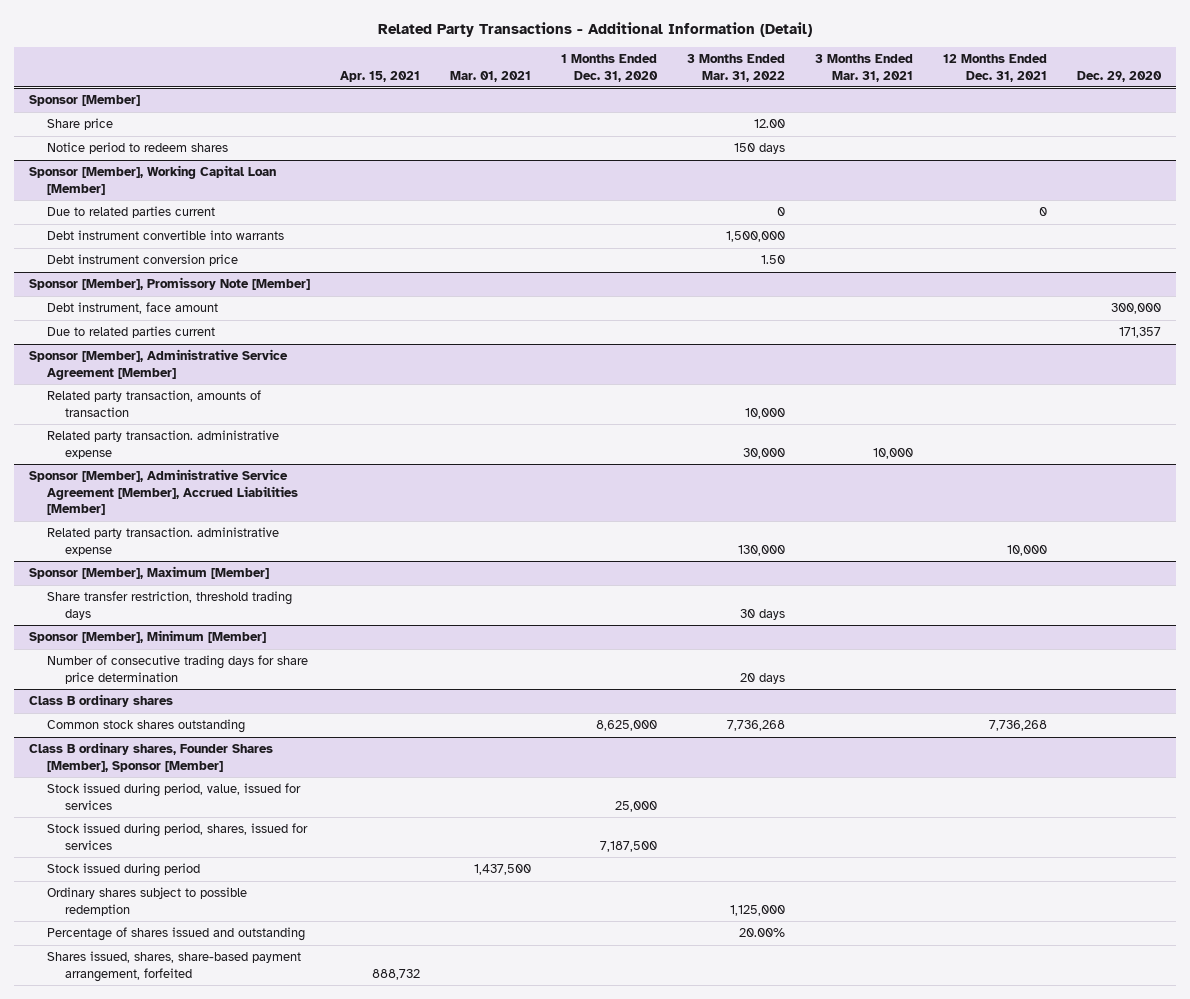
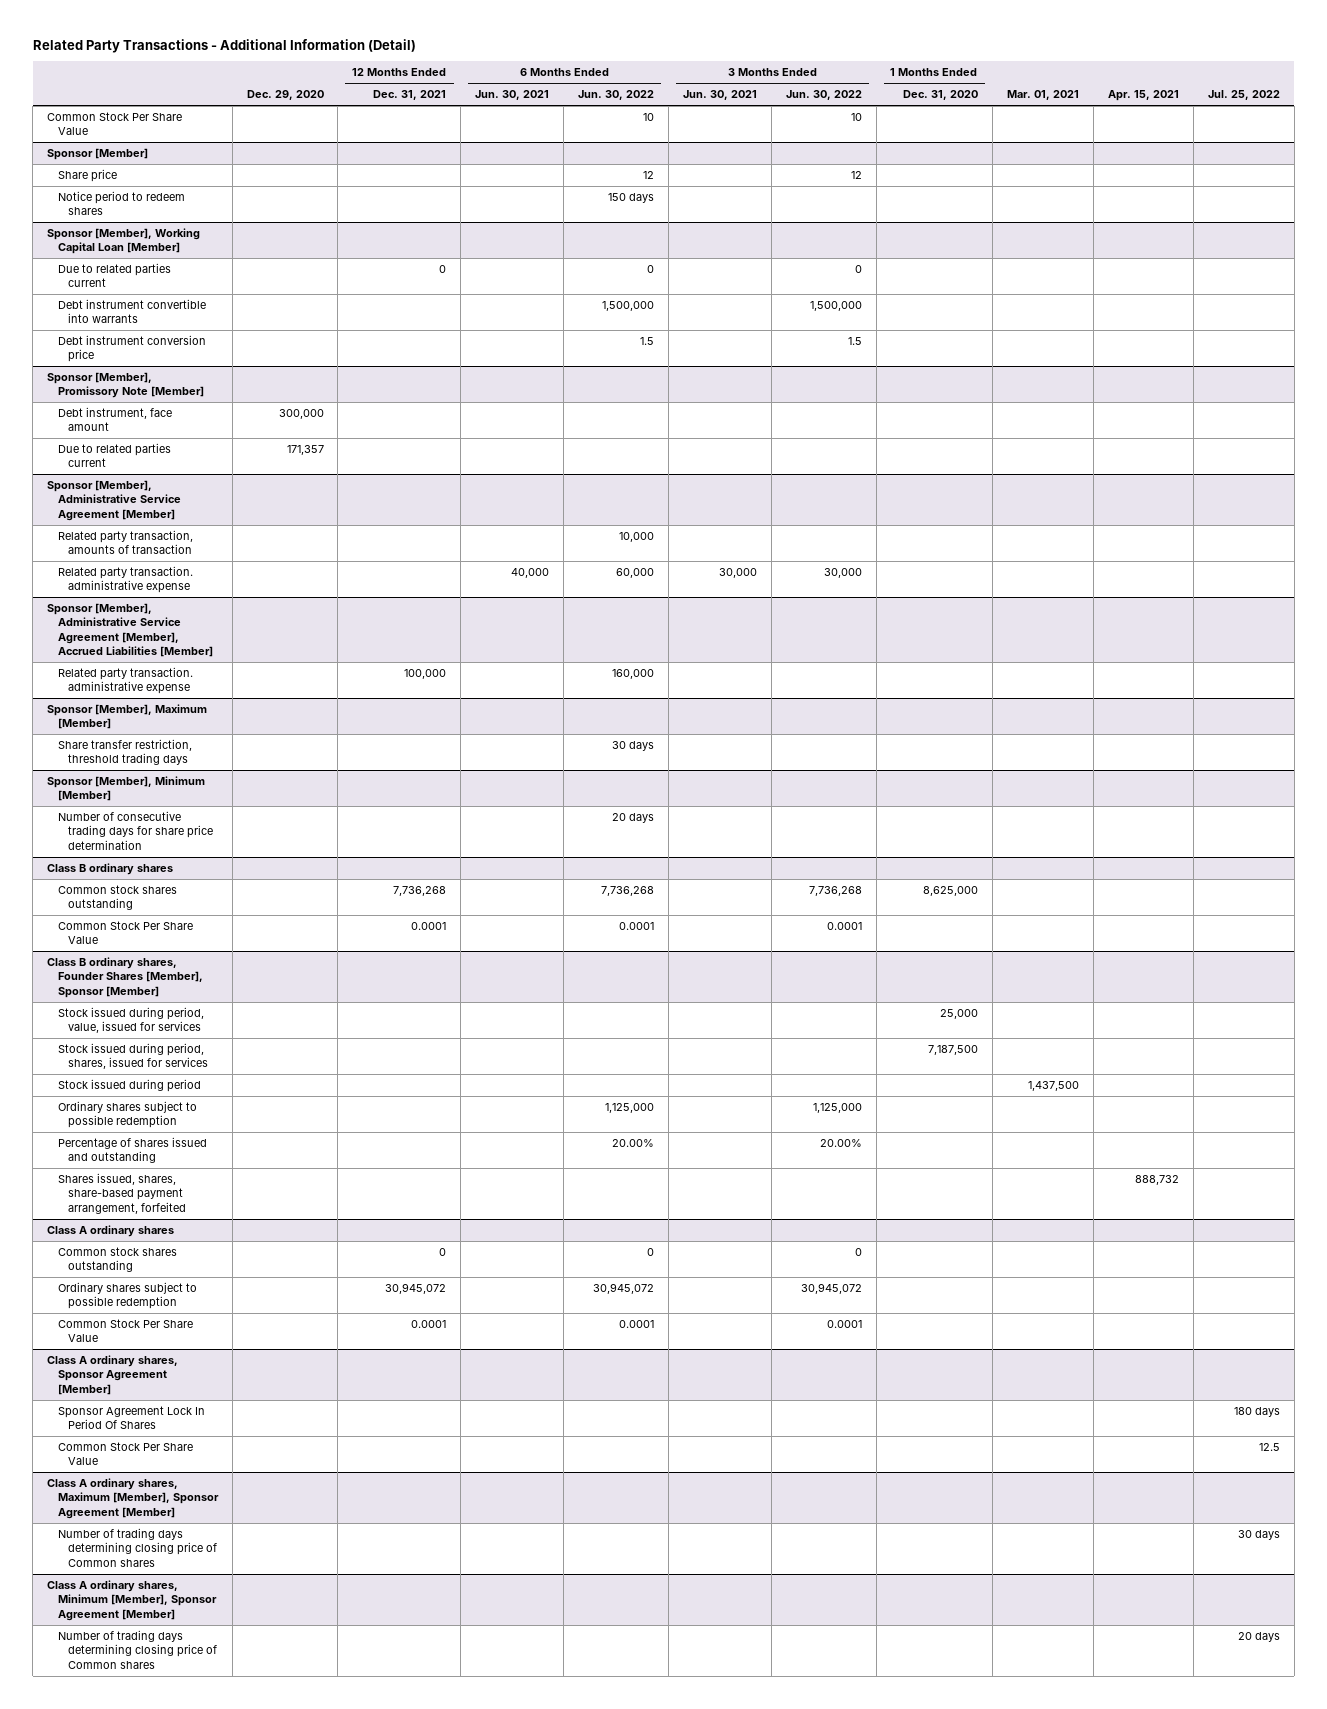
- | Apr. 15, 2021 | Mar. 01, 2021 | 1 Months Ended Dec. 31, 2020 | 3 Months Ended Mar. 31, 2022 | 3 Months Ended Mar. 31, 2021 | 12 Months Ended Dec. 31, 2021 | Dec. 29, 2020
+ | Dec. 29, 2020 | 12 Months Ended Dec. 31, 2021 | 6 Months Ended Jun. 30, 2021 | 6 Months Ended Jun. 30, 2022 | 3 Months Ended Jun. 30, 2021 | 3 Months Ended Jun. 30, 2022 | 1 Months Ended Dec. 31, 2020 | Mar. 01, 2021 | Apr. 15, 2021 | Jul. 25, 2022
+ Common Stock Per Share Value | | | | 10 | | 10 | | | |
@ Sponsor [Member], Administrative Service Agreement [Member], Accrued Liabilities [Member]
- Related party transaction. administrative expense | | | | 130,000 | | 10,000 |
+ Related party transaction. administrative expense | | 100,000 | | 160,000 | | | | | |
@ Class B ordinary shares
+ Common Stock Per Share Value | | 0.0001 | | 0.0001 | | 0.0001 | | | |
+ Class A ordinary shares
+ Common stock shares outstanding | | 0 | | 0 | | 0 | | | |
+ Ordinary shares subject to possible redemption | | 30,945,072 | | 30,945,072 | | 30,945,072 | | | |
+ Common Stock Per Share Value | | 0.0001 | | 0.0001 | | 0.0001 | | | |
+ Class A ordinary shares, Sponsor Agreement [Member]
+ Sponsor Agreement Lock In Period Of Shares | | | | | | | | | | 180 days
+ Common Stock Per Share Value | | | | | | | | | | 12.5
+ Class A ordinary shares, Maximum [Member], Sponsor Agreement [Member]
+ Number of trading days determining closing price of Common shares | | | | | | | | | | 30 days
+ Class A ordinary shares, Minimum [Member], Sponsor Agreement [Member]
+ Number of trading days determining closing price of Common shares | | | | | | | | | | 20 days

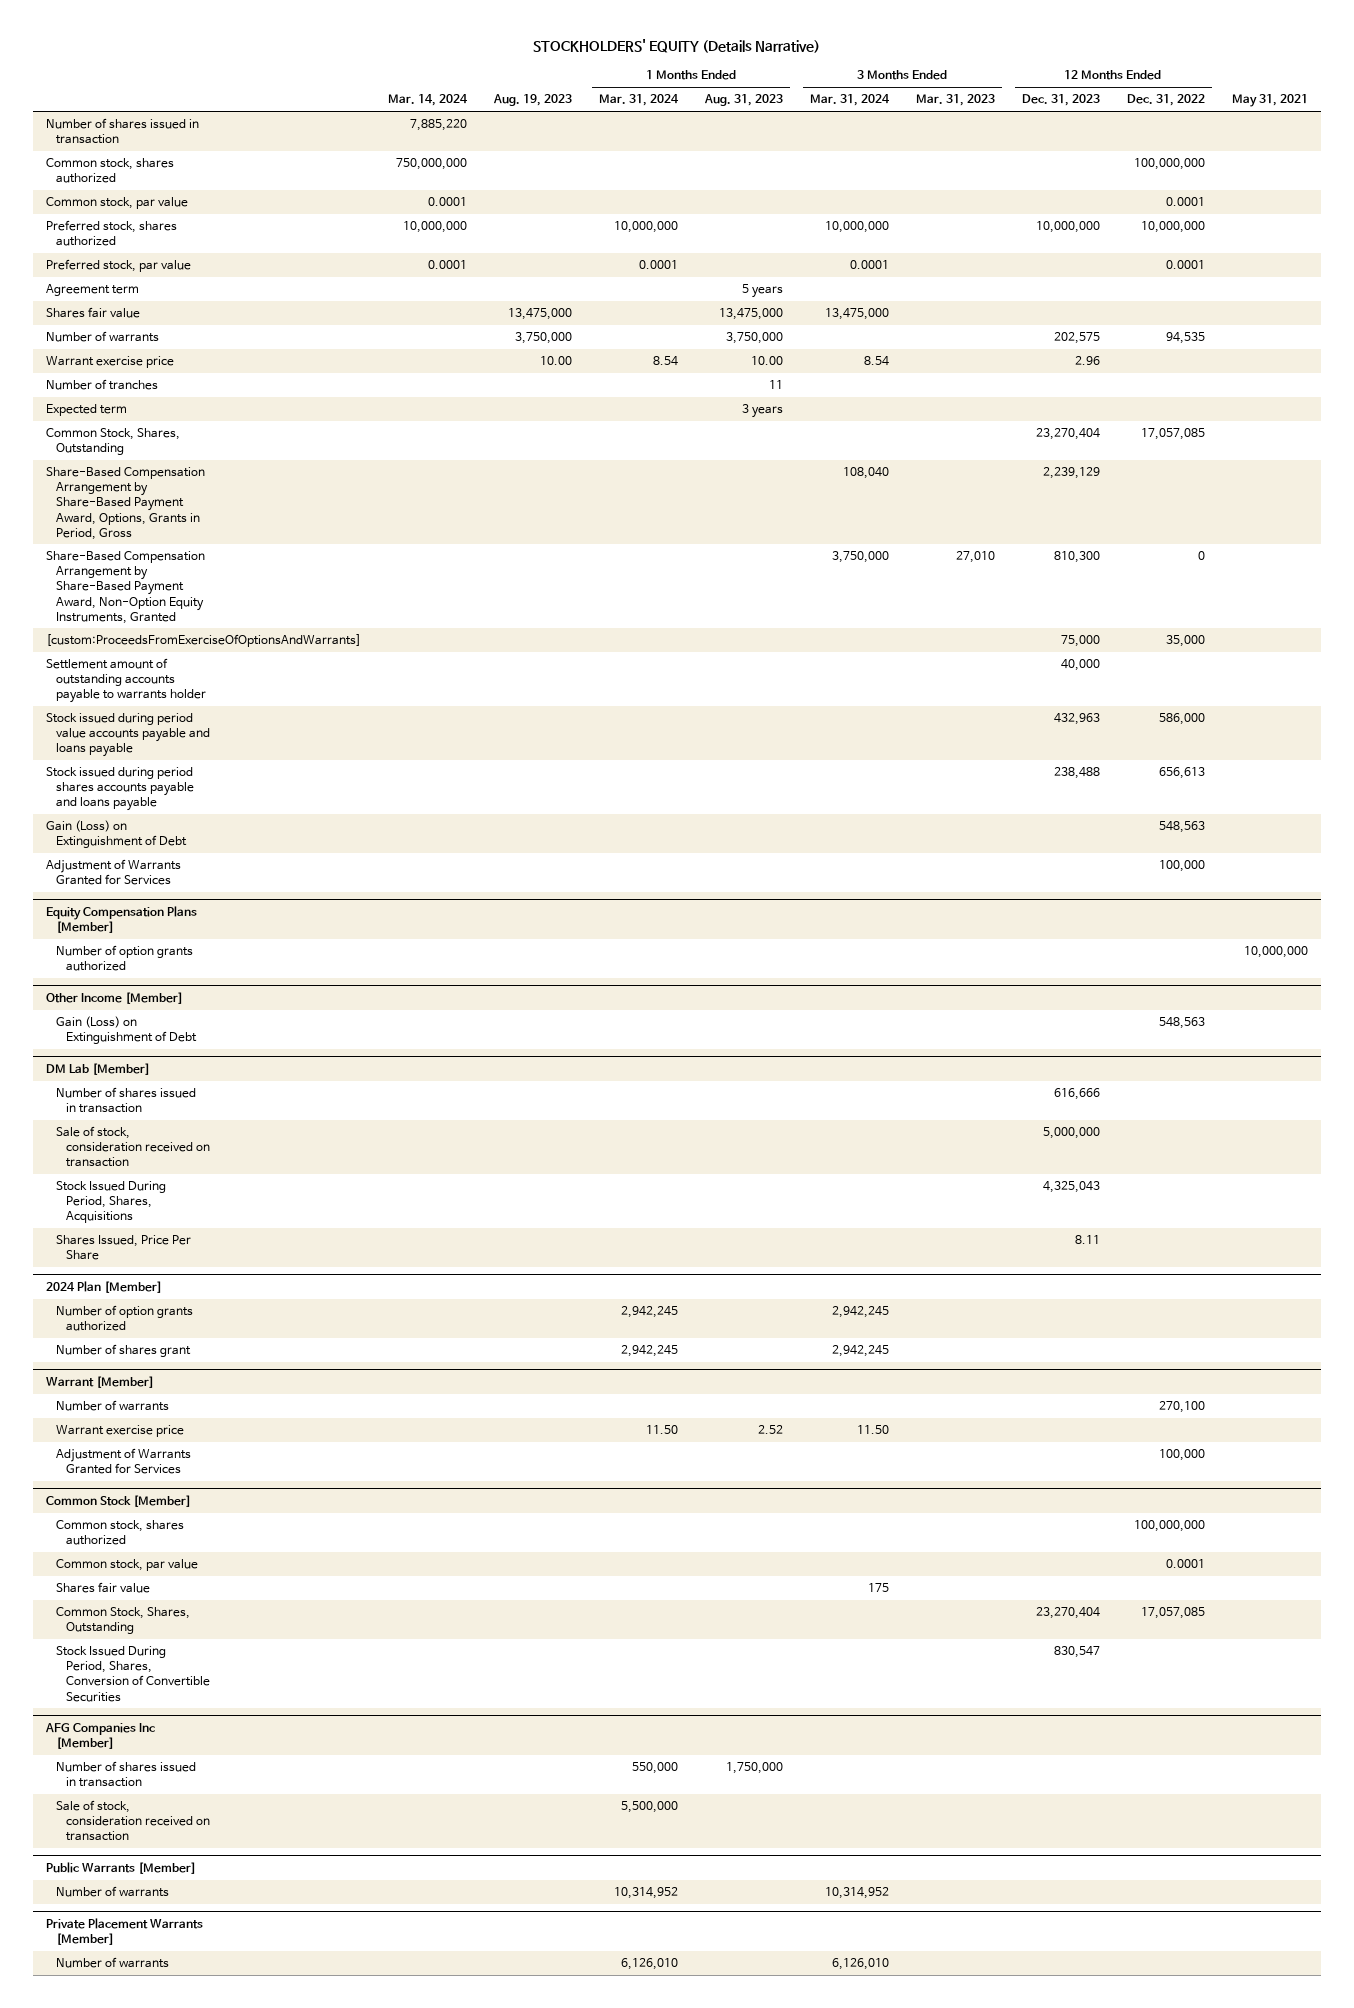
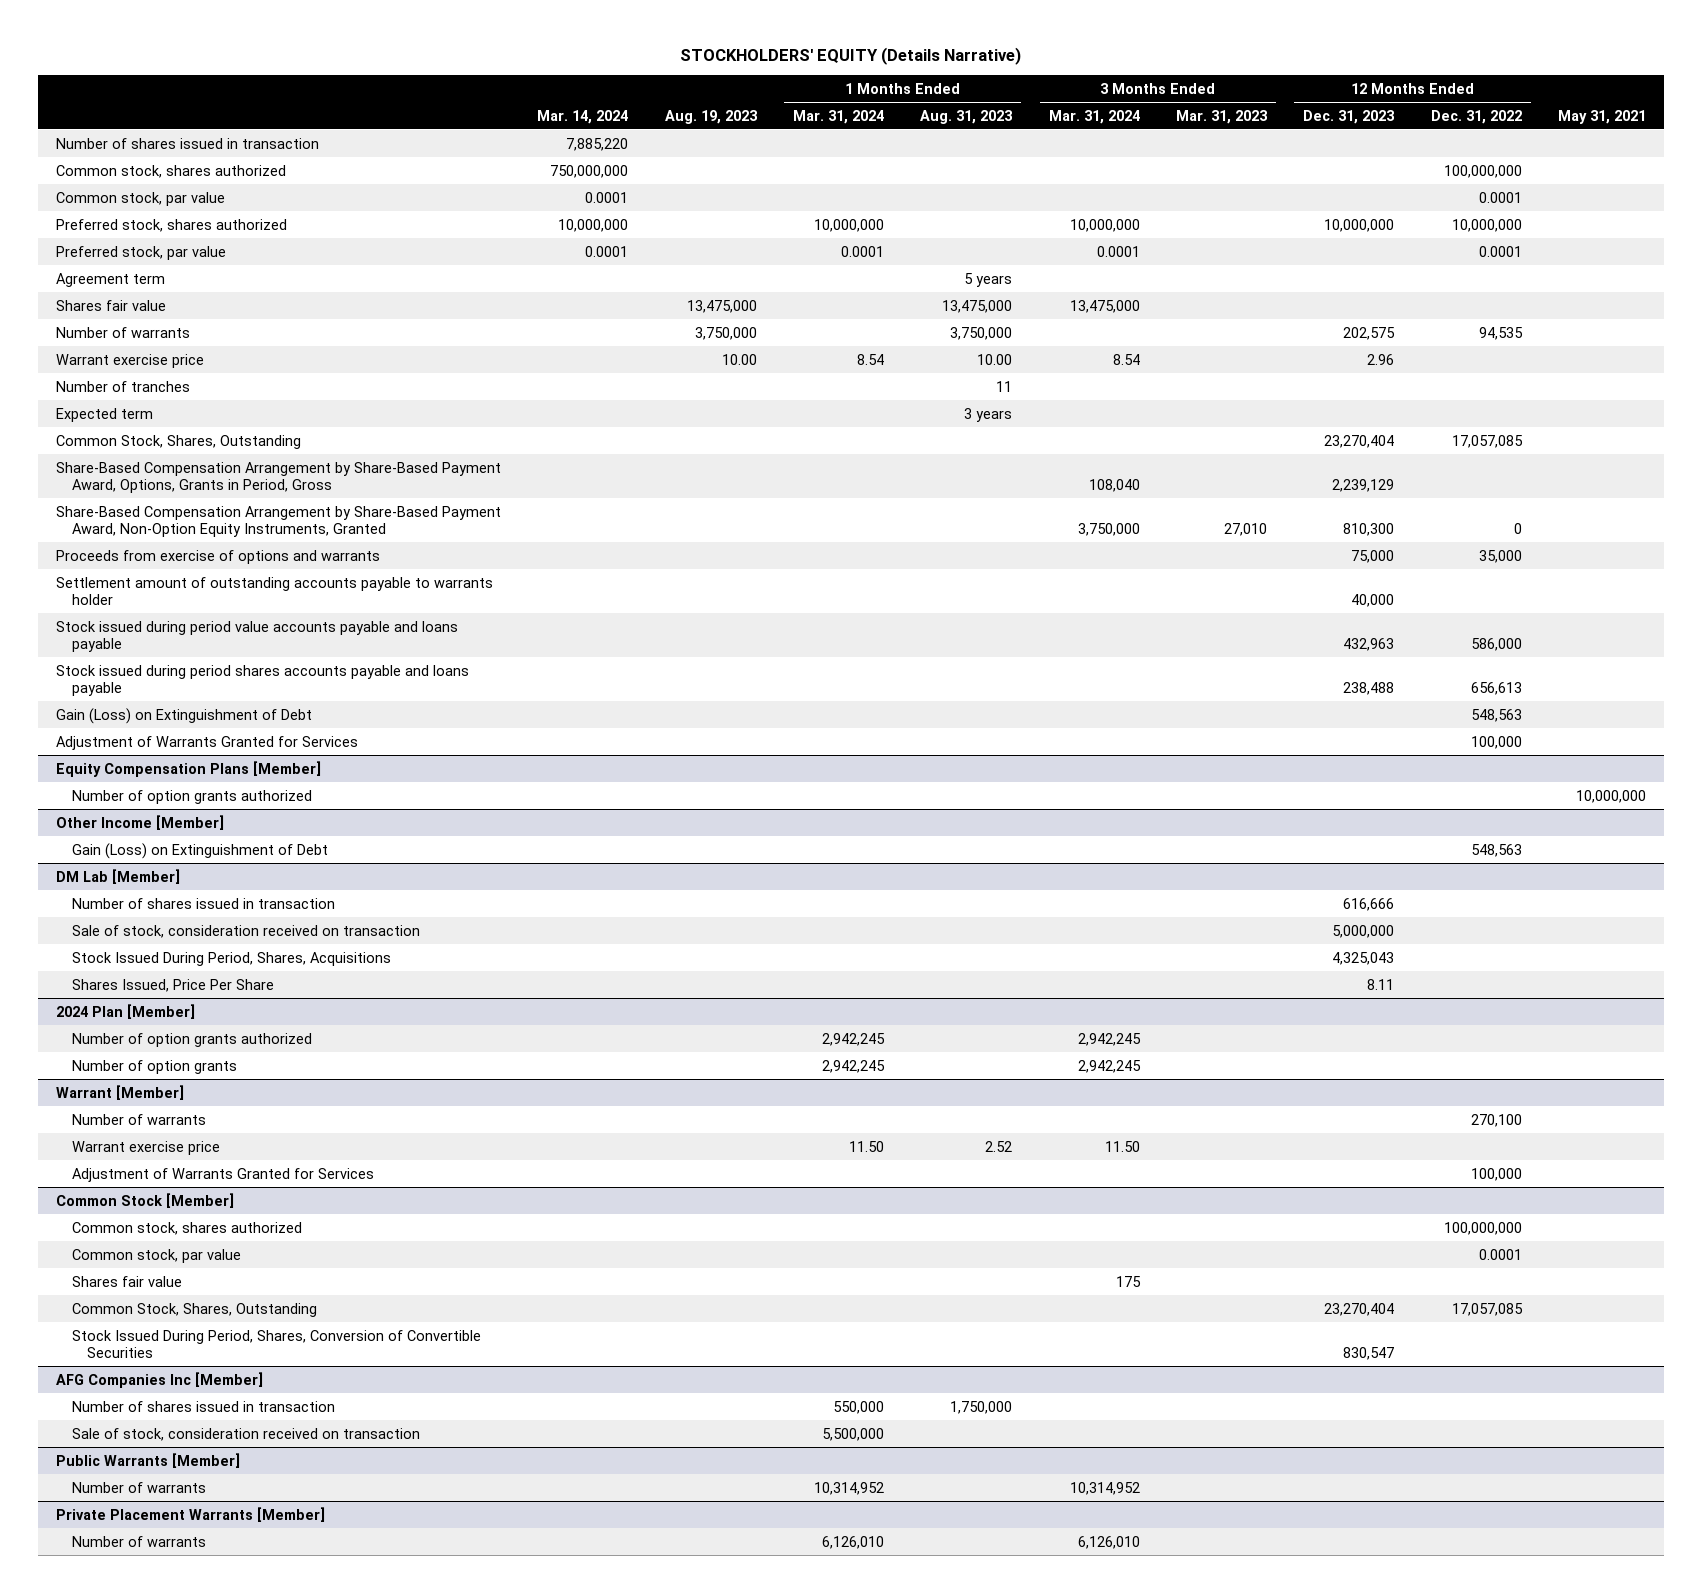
- [custom:ProceedsFromExerciseOfOptionsAndWarrants] | | | | | | | 75,000 | 35,000 |
+ Proceeds from exercise of options and warrants | | | | | | | 75,000 | 35,000 |
@ 2024 Plan [Member]
- Number of shares grant | | | 2,942,245 | | 2,942,245 | | | |
+ Number of option grants | | | 2,942,245 | | 2,942,245 | | | |

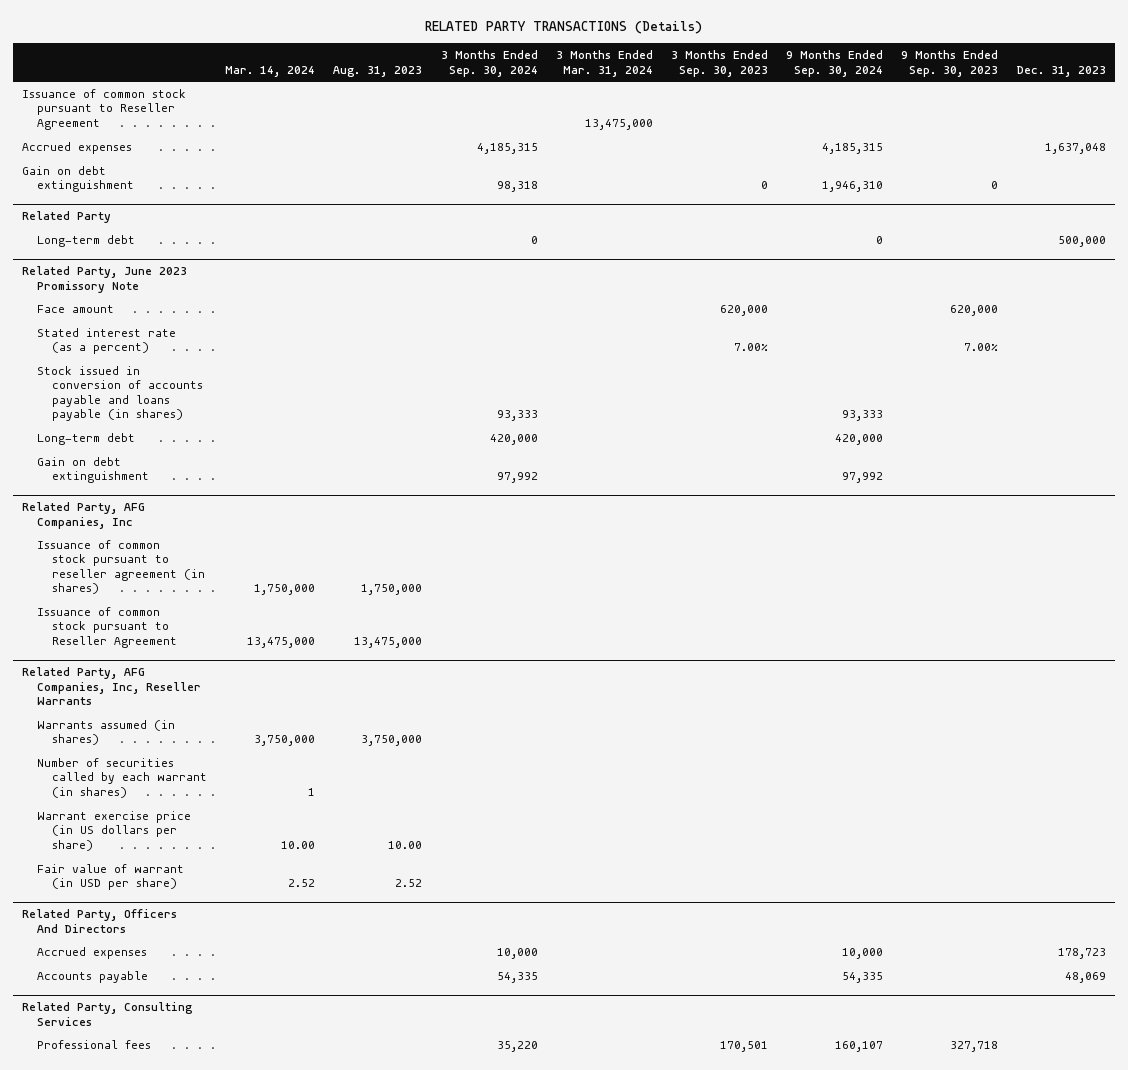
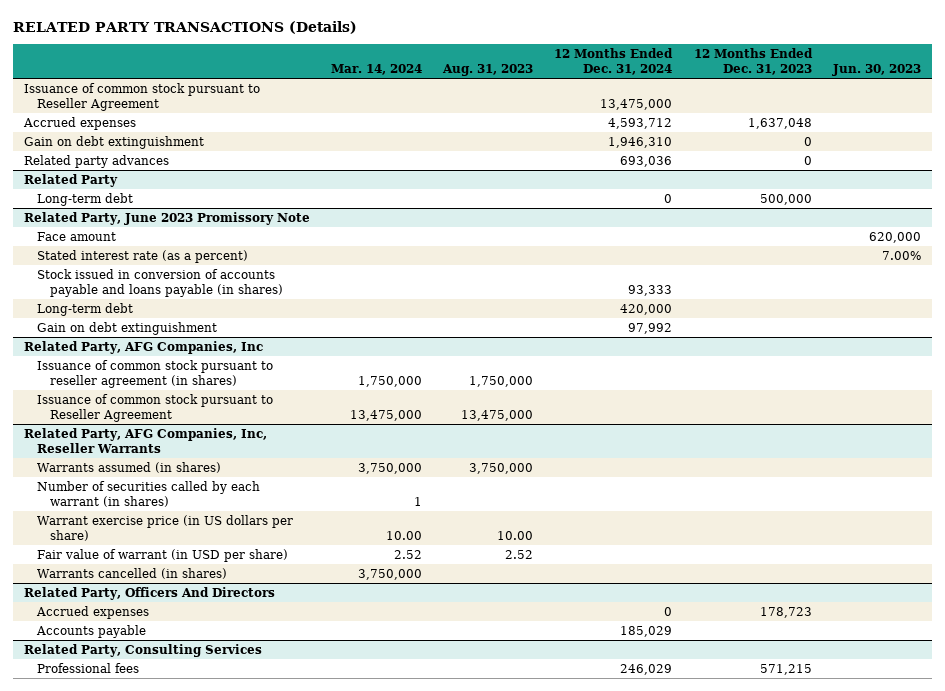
- | Mar. 14, 2024 | Aug. 31, 2023 | 3 Months Ended Sep. 30, 2024 | 3 Months Ended Mar. 31, 2024 | 3 Months Ended Sep. 30, 2023 | 9 Months Ended Sep. 30, 2024 | 9 Months Ended Sep. 30, 2023 | Dec. 31, 2023
+ | Mar. 14, 2024 | Aug. 31, 2023 | 12 Months Ended Dec. 31, 2024 | 12 Months Ended Dec. 31, 2023 | Jun. 30, 2023
+ Related party advances | | | 693,036 | 0 |
@ Related Party, AFG Companies, Inc, Reseller Warrants
+ Warrants cancelled (in shares) | 3,750,000 | | | |

